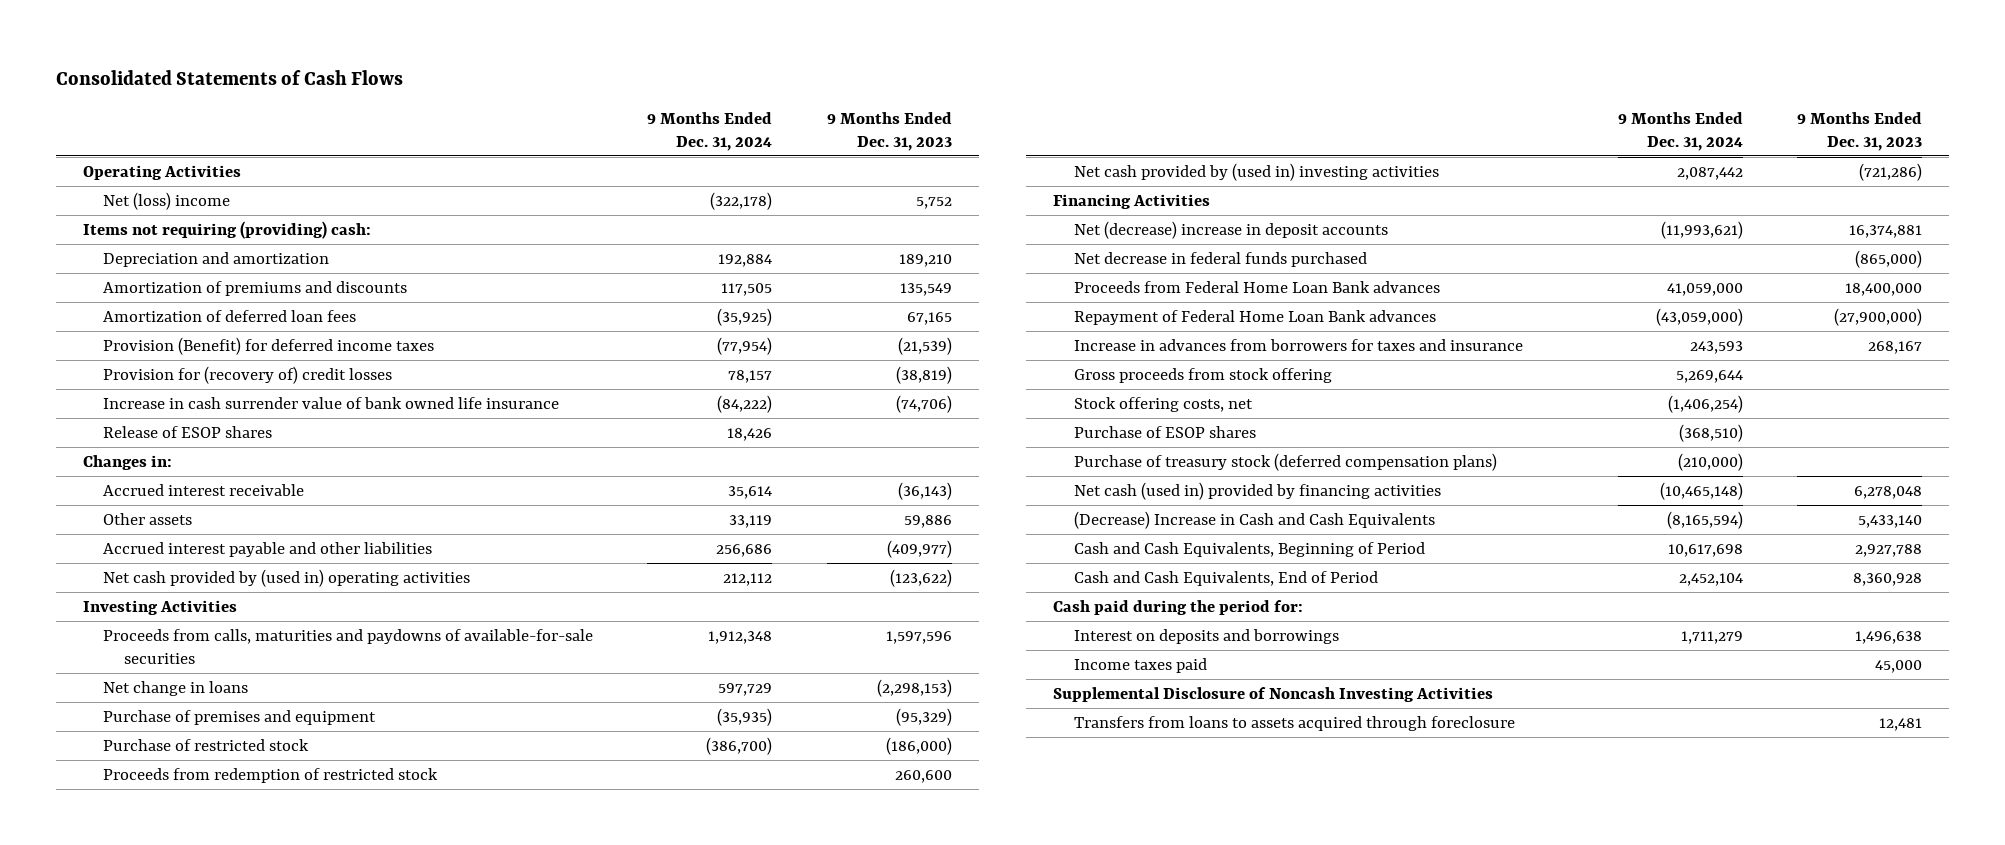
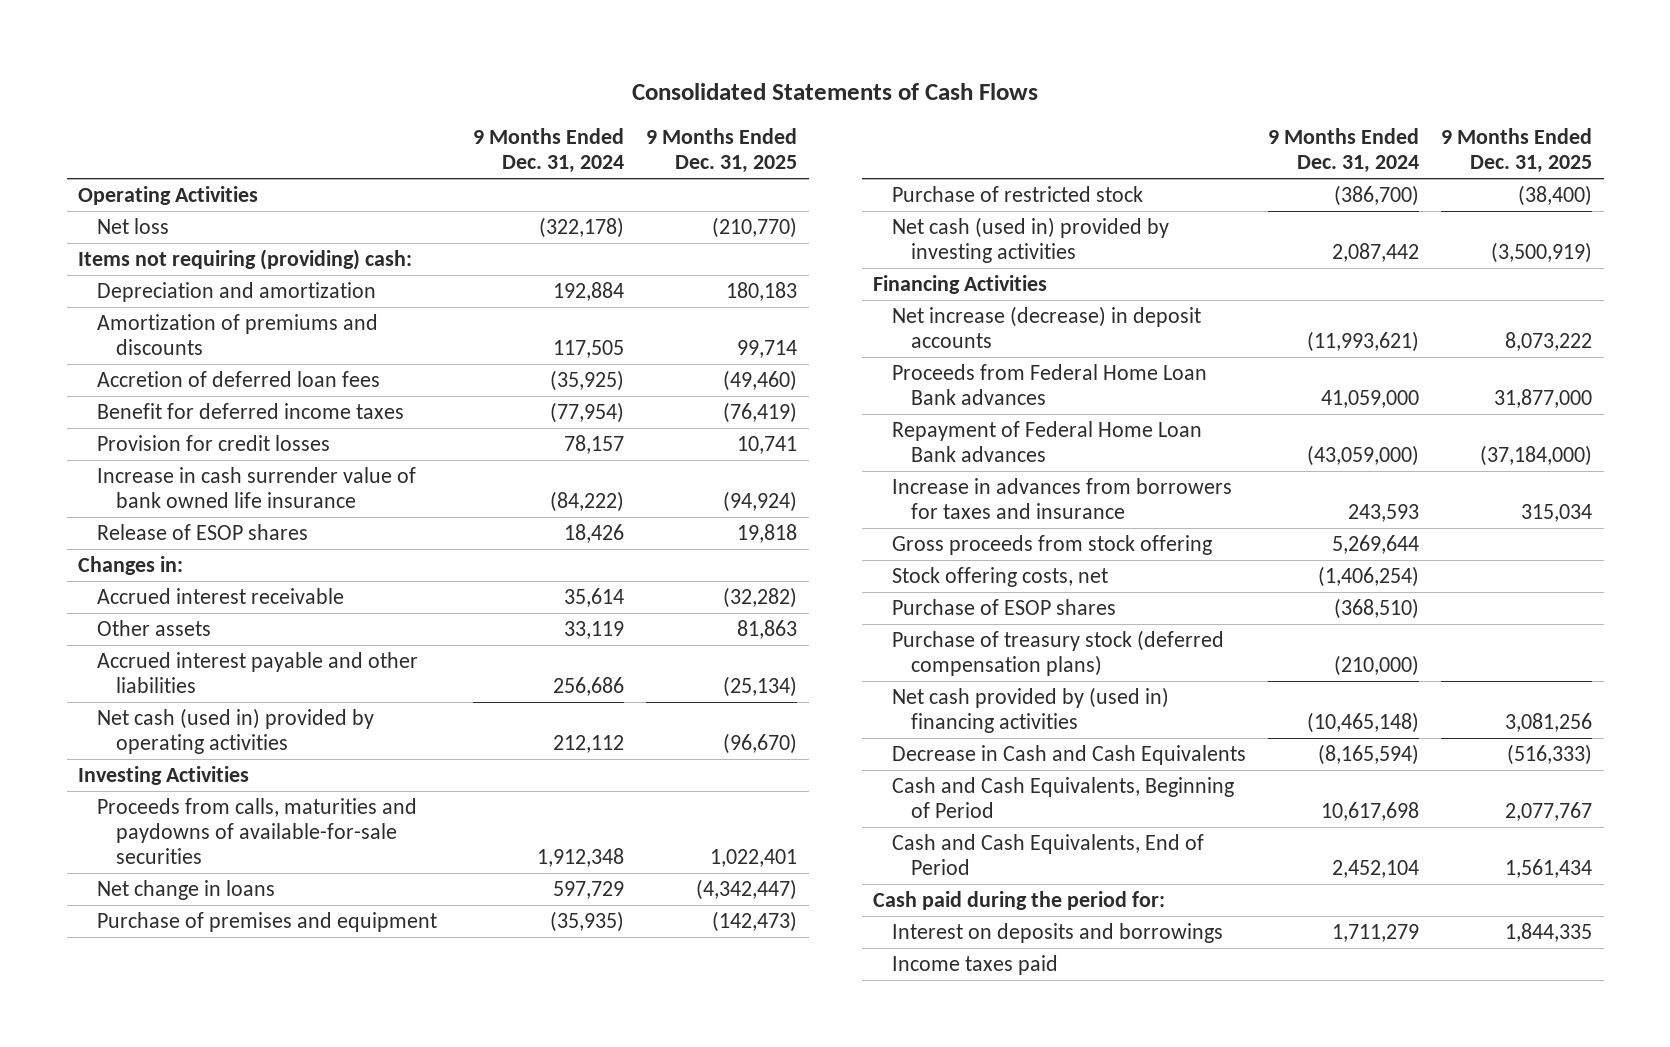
- | 9 Months Ended Dec. 31, 2024 | 9 Months Ended Dec. 31, 2023
+ | 9 Months Ended Dec. 31, 2024 | 9 Months Ended Dec. 31, 2025
- Net (loss) income | (322,178) | 5,752
+ Net loss | (322,178) | (210,770)
- Amortization of deferred loan fees | (35,925) | 67,165
- Provision (Benefit) for deferred income taxes | (77,954) | (21,539)
- Provision for (recovery of) credit losses | 78,157 | (38,819)
+ Accretion of deferred loan fees | (35,925) | (49,460)
+ Benefit for deferred income taxes | (77,954) | (76,419)
+ Provision for credit losses | 78,157 | 10,741
- Net cash provided by (used in) operating activities | 212,112 | (123,622)
+ Net cash (used in) provided by operating activities | 212,112 | (96,670)
- Proceeds from redemption of restricted stock | | 260,600
- Net cash provided by (used in) investing activities | 2,087,442 | (721,286)
+ Net cash (used in) provided by investing activities | 2,087,442 | (3,500,919)
- Net (decrease) increase in deposit accounts | (11,993,621) | 16,374,881
- Net decrease in federal funds purchased | | (865,000)
+ Net increase (decrease) in deposit accounts | (11,993,621) | 8,073,222
- Net cash (used in) provided by financing activities | (10,465,148) | 6,278,048
- (Decrease) Increase in Cash and Cash Equivalents | (8,165,594) | 5,433,140
+ Net cash provided by (used in) financing activities | (10,465,148) | 3,081,256
+ Decrease in Cash and Cash Equivalents | (8,165,594) | (516,333)
- Supplemental Disclosure of Noncash Investing Activities
- Transfers from loans to assets acquired through foreclosure | | 12,481

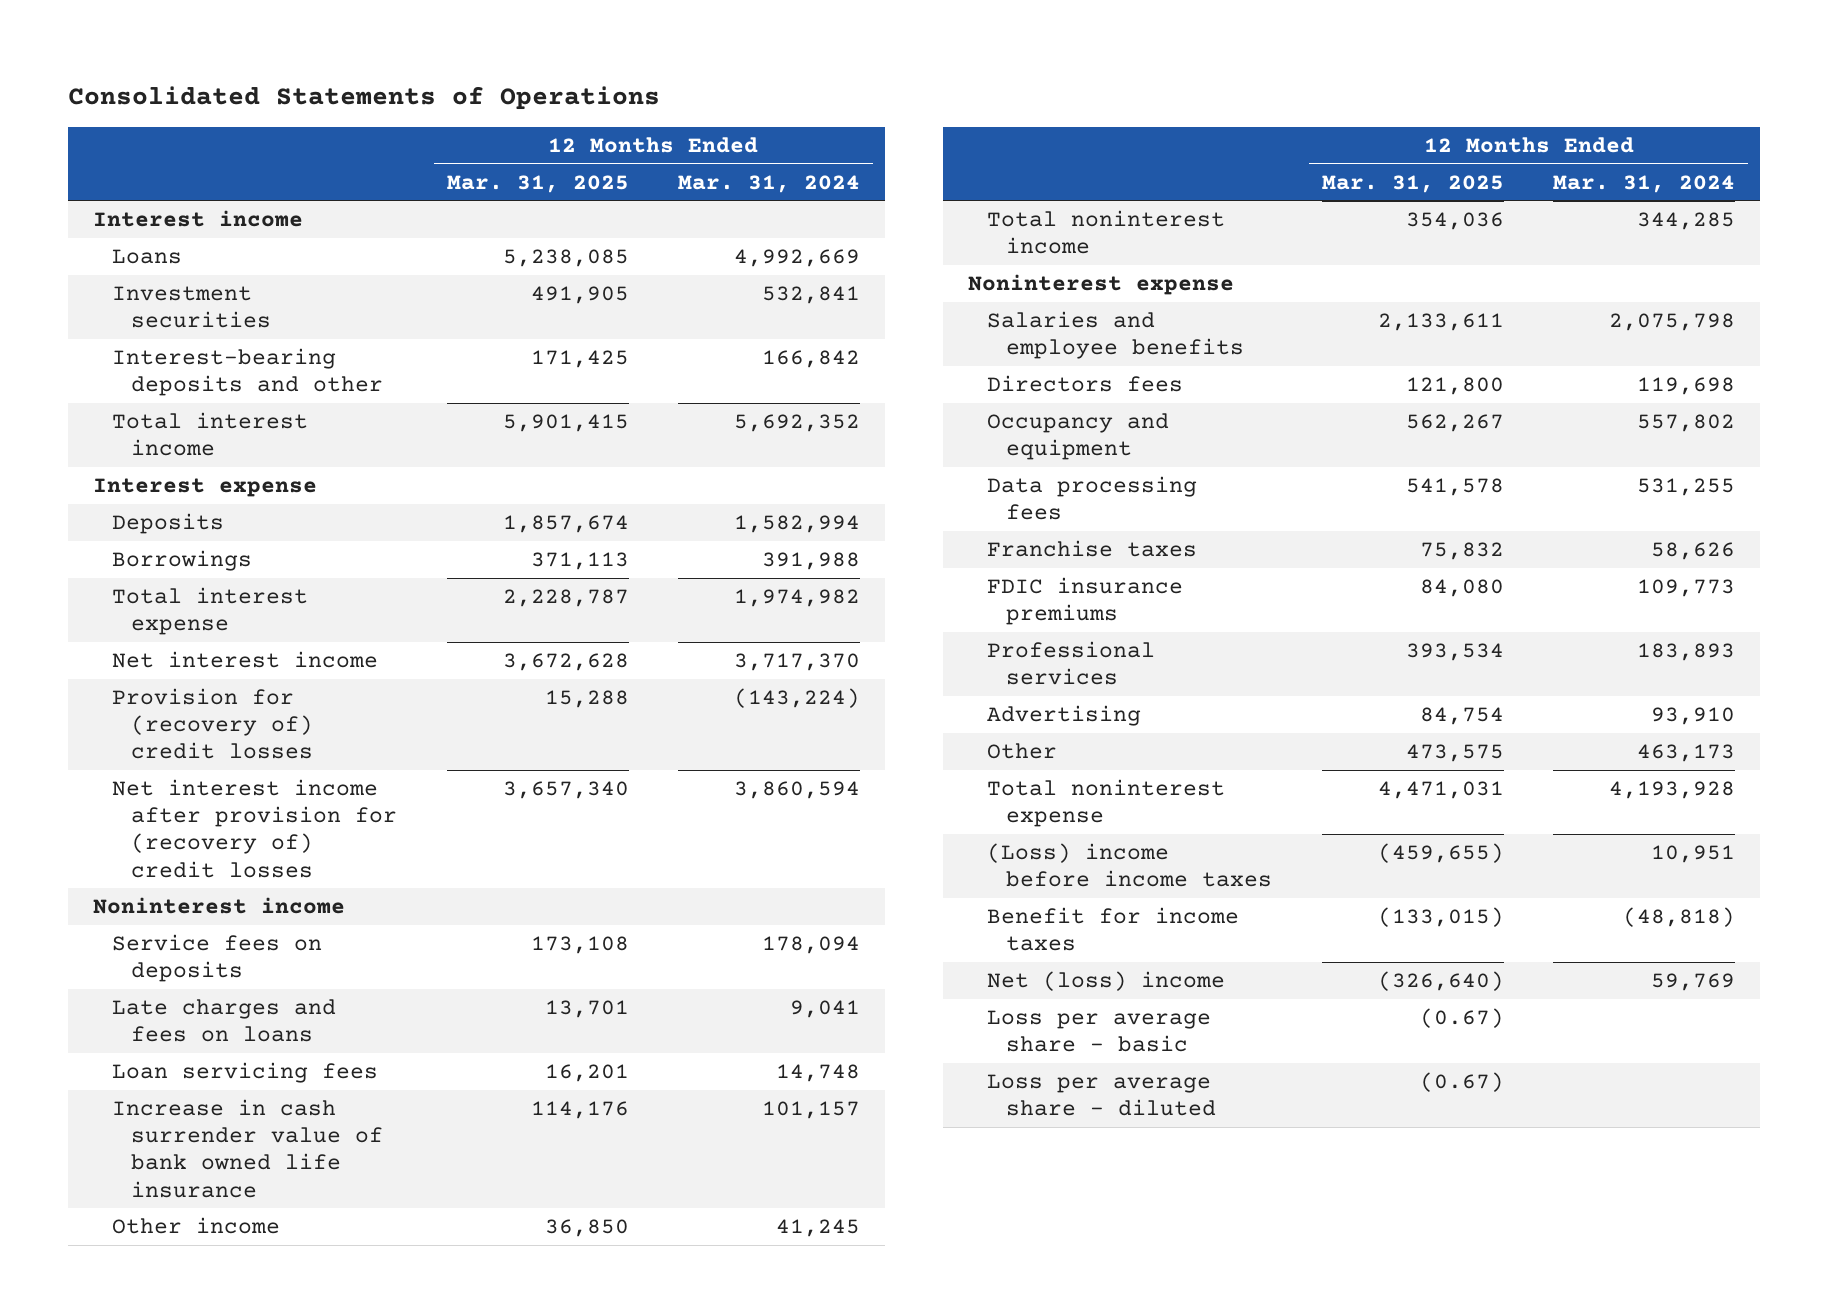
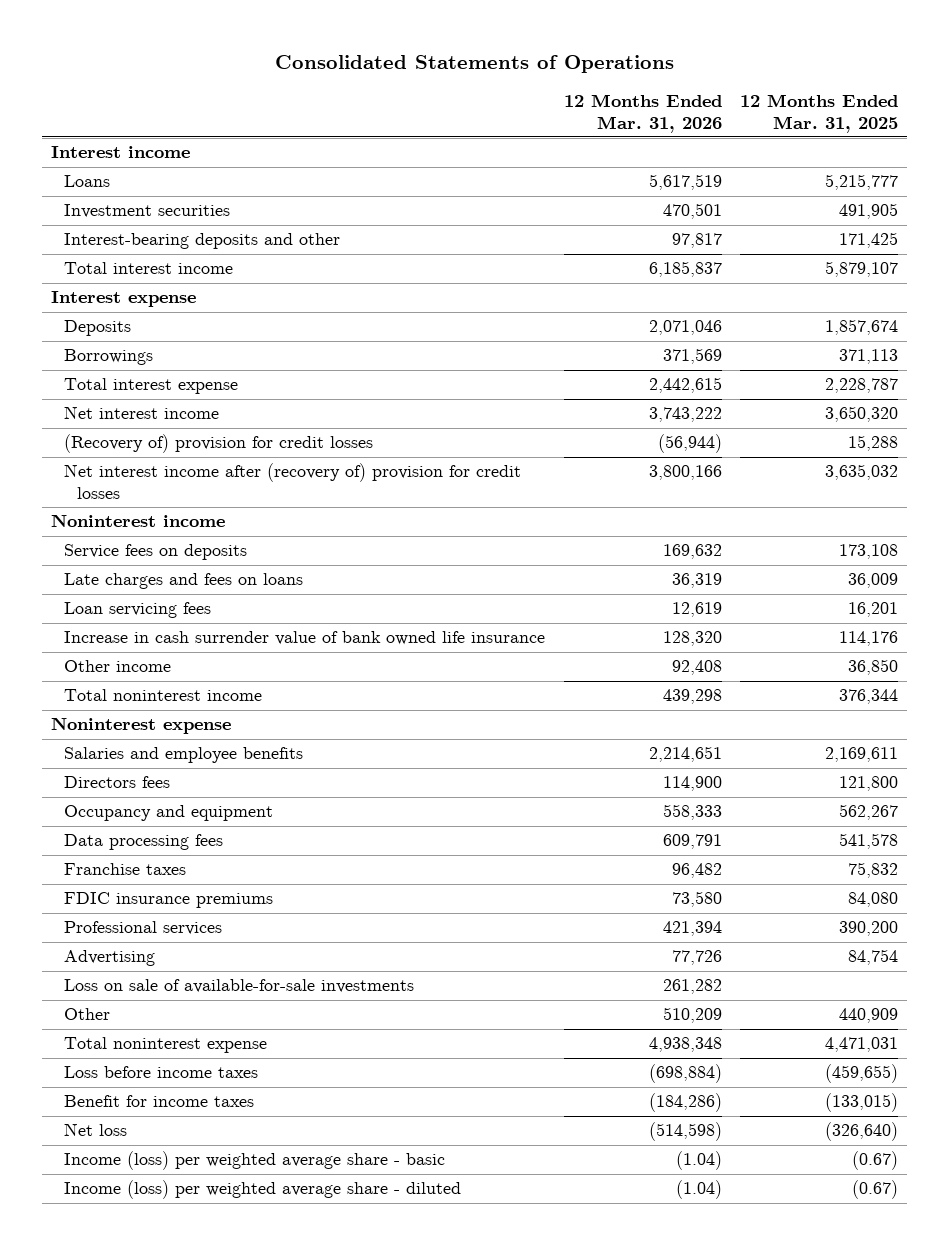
- | 12 Months Ended Mar. 31, 2025 | 12 Months Ended Mar. 31, 2024
+ | 12 Months Ended Mar. 31, 2026 | 12 Months Ended Mar. 31, 2025
- Loans | 5,238,085 | 4,992,669
+ Loans | 5,617,519 | 5,215,777
- Total interest income | 5,901,415 | 5,692,352
+ Total interest income | 6,185,837 | 5,879,107
- Net interest income | 3,672,628 | 3,717,370
- Provision for (recovery of) credit losses | 15,288 | (143,224)
- Net interest income after provision for (recovery of) credit losses | 3,657,340 | 3,860,594
+ Net interest income | 3,743,222 | 3,650,320
+ (Recovery of) provision for credit losses | (56,944) | 15,288
+ Net interest income after (recovery of) provision for credit losses | 3,800,166 | 3,635,032
- Late charges and fees on loans | 13,701 | 9,041
+ Late charges and fees on loans | 36,319 | 36,009
- Total noninterest income | 354,036 | 344,285
+ Total noninterest income | 439,298 | 376,344
- Salaries and employee benefits | 2,133,611 | 2,075,798
+ Salaries and employee benefits | 2,214,651 | 2,169,611
- Professional services | 393,534 | 183,893
+ Professional services | 421,394 | 390,200
- Other | 473,575 | 463,173
+ Loss on sale of available-for-sale investments | 261,282 |
+ Other | 510,209 | 440,909
- (Loss) income before income taxes | (459,655) | 10,951
+ Loss before income taxes | (698,884) | (459,655)
- Net (loss) income | (326,640) | 59,769
- Loss per average share - basic | (0.67) |
- Loss per average share - diluted | (0.67) |
+ Net loss | (514,598) | (326,640)
+ Income (loss) per weighted average share - basic | (1.04) | (0.67)
+ Income (loss) per weighted average share - diluted | (1.04) | (0.67)

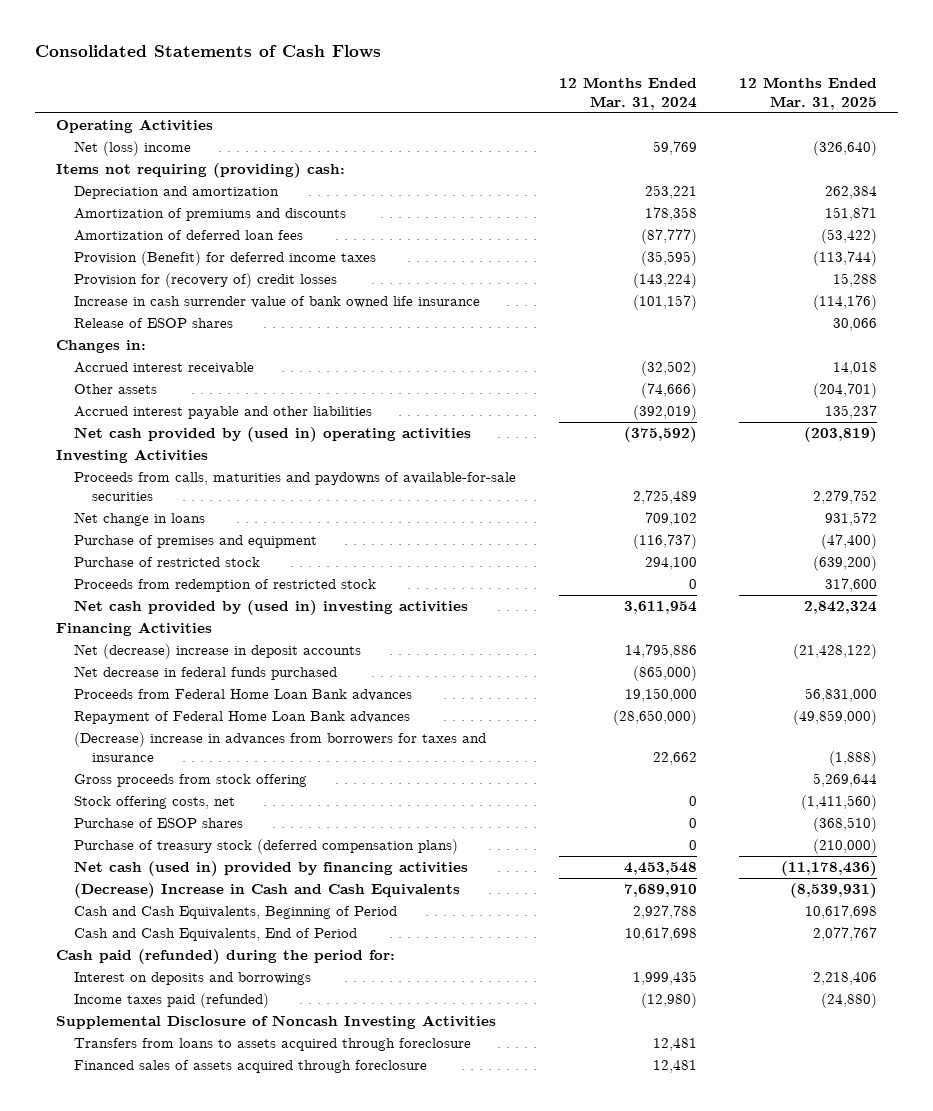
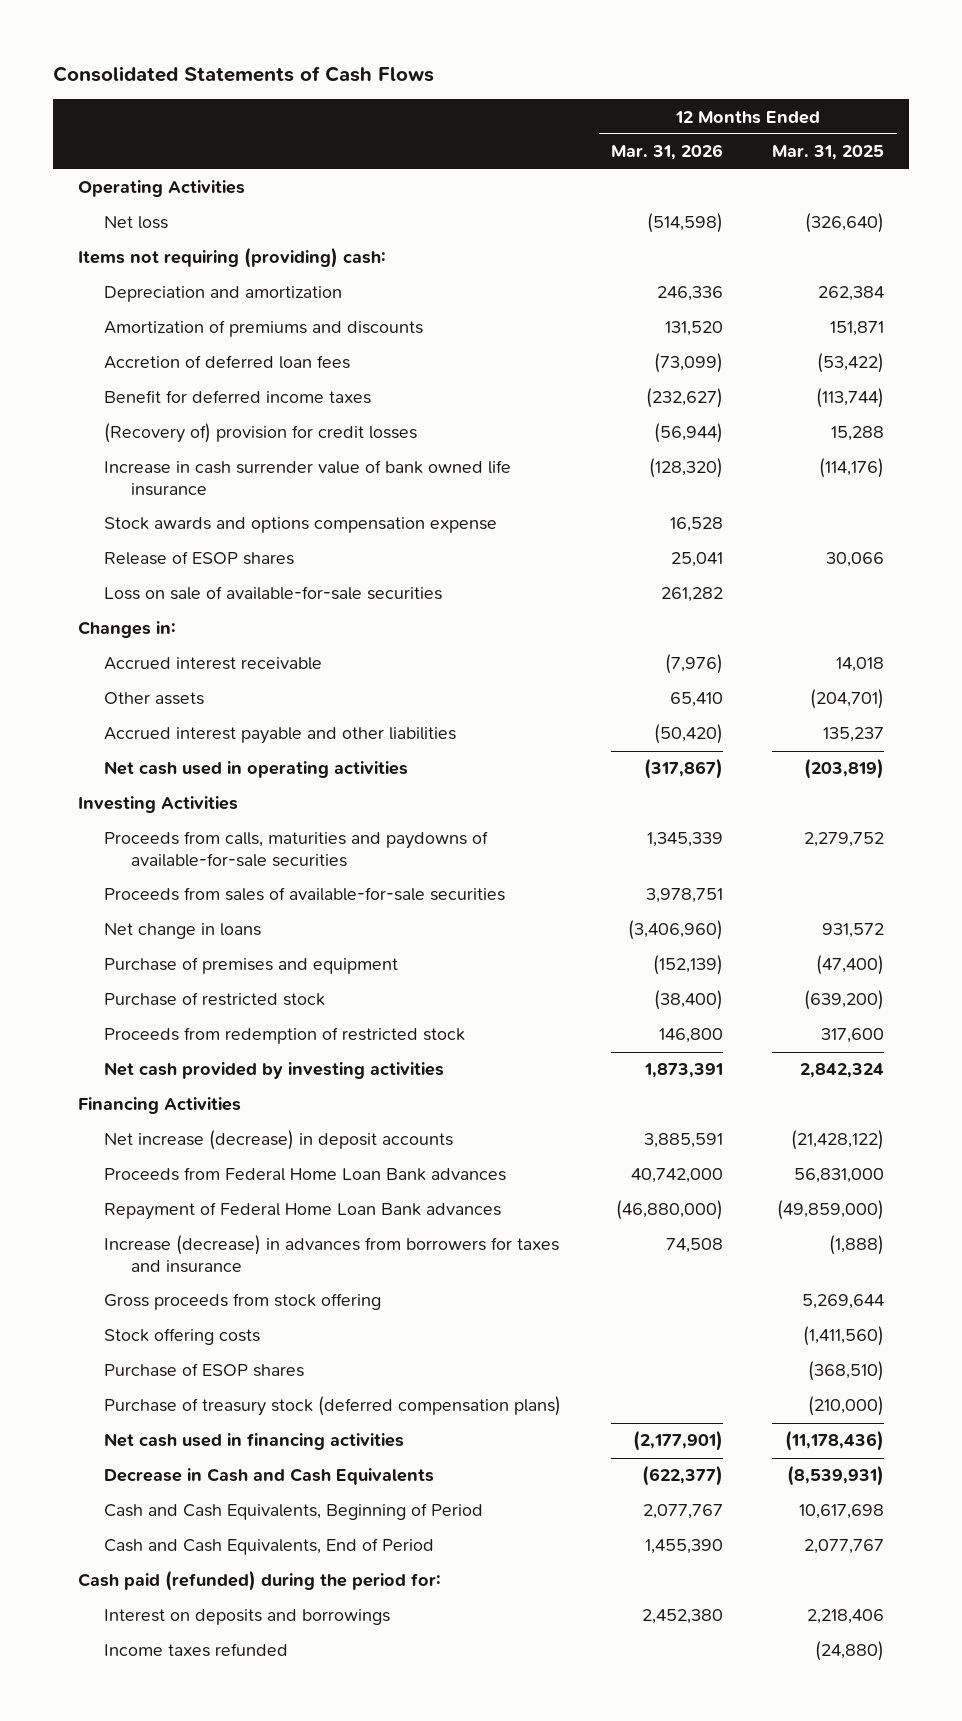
- | 12 Months Ended Mar. 31, 2024 | 12 Months Ended Mar. 31, 2025
+ | 12 Months Ended Mar. 31, 2026 | 12 Months Ended Mar. 31, 2025
- Net (loss) income | 59,769 | (326,640)
+ Net loss | (514,598) | (326,640)
- Amortization of deferred loan fees | (87,777) | (53,422)
- Provision (Benefit) for deferred income taxes | (35,595) | (113,744)
- Provision for (recovery of) credit losses | (143,224) | 15,288
+ Accretion of deferred loan fees | (73,099) | (53,422)
+ Benefit for deferred income taxes | (232,627) | (113,744)
+ (Recovery of) provision for credit losses | (56,944) | 15,288
+ Stock awards and options compensation expense | 16,528 |
+ Loss on sale of available-for-sale securities | 261,282 |
- Net cash provided by (used in) operating activities | (375,592) | (203,819)
+ Net cash used in operating activities | (317,867) | (203,819)
+ Proceeds from sales of available-for-sale securities | 3,978,751 |
- Net cash provided by (used in) investing activities | 3,611,954 | 2,842,324
+ Net cash provided by investing activities | 1,873,391 | 2,842,324
- Net (decrease) increase in deposit accounts | 14,795,886 | (21,428,122)
- Net decrease in federal funds purchased | (865,000) |
+ Net increase (decrease) in deposit accounts | 3,885,591 | (21,428,122)
- (Decrease) increase in advances from borrowers for taxes and insurance | 22,662 | (1,888)
+ Increase (decrease) in advances from borrowers for taxes and insurance | 74,508 | (1,888)
- Stock offering costs, net | 0 | (1,411,560)
+ Stock offering costs | | (1,411,560)
- Net cash (used in) provided by financing activities | 4,453,548 | (11,178,436)
- (Decrease) Increase in Cash and Cash Equivalents | 7,689,910 | (8,539,931)
+ Net cash used in financing activities | (2,177,901) | (11,178,436)
+ Decrease in Cash and Cash Equivalents | (622,377) | (8,539,931)
- Income taxes paid (refunded) | (12,980) | (24,880)
- Supplemental Disclosure of Noncash Investing Activities
- Transfers from loans to assets acquired through foreclosure | 12,481 |
- Financed sales of assets acquired through foreclosure | 12,481 |
+ Income taxes refunded | | (24,880)

